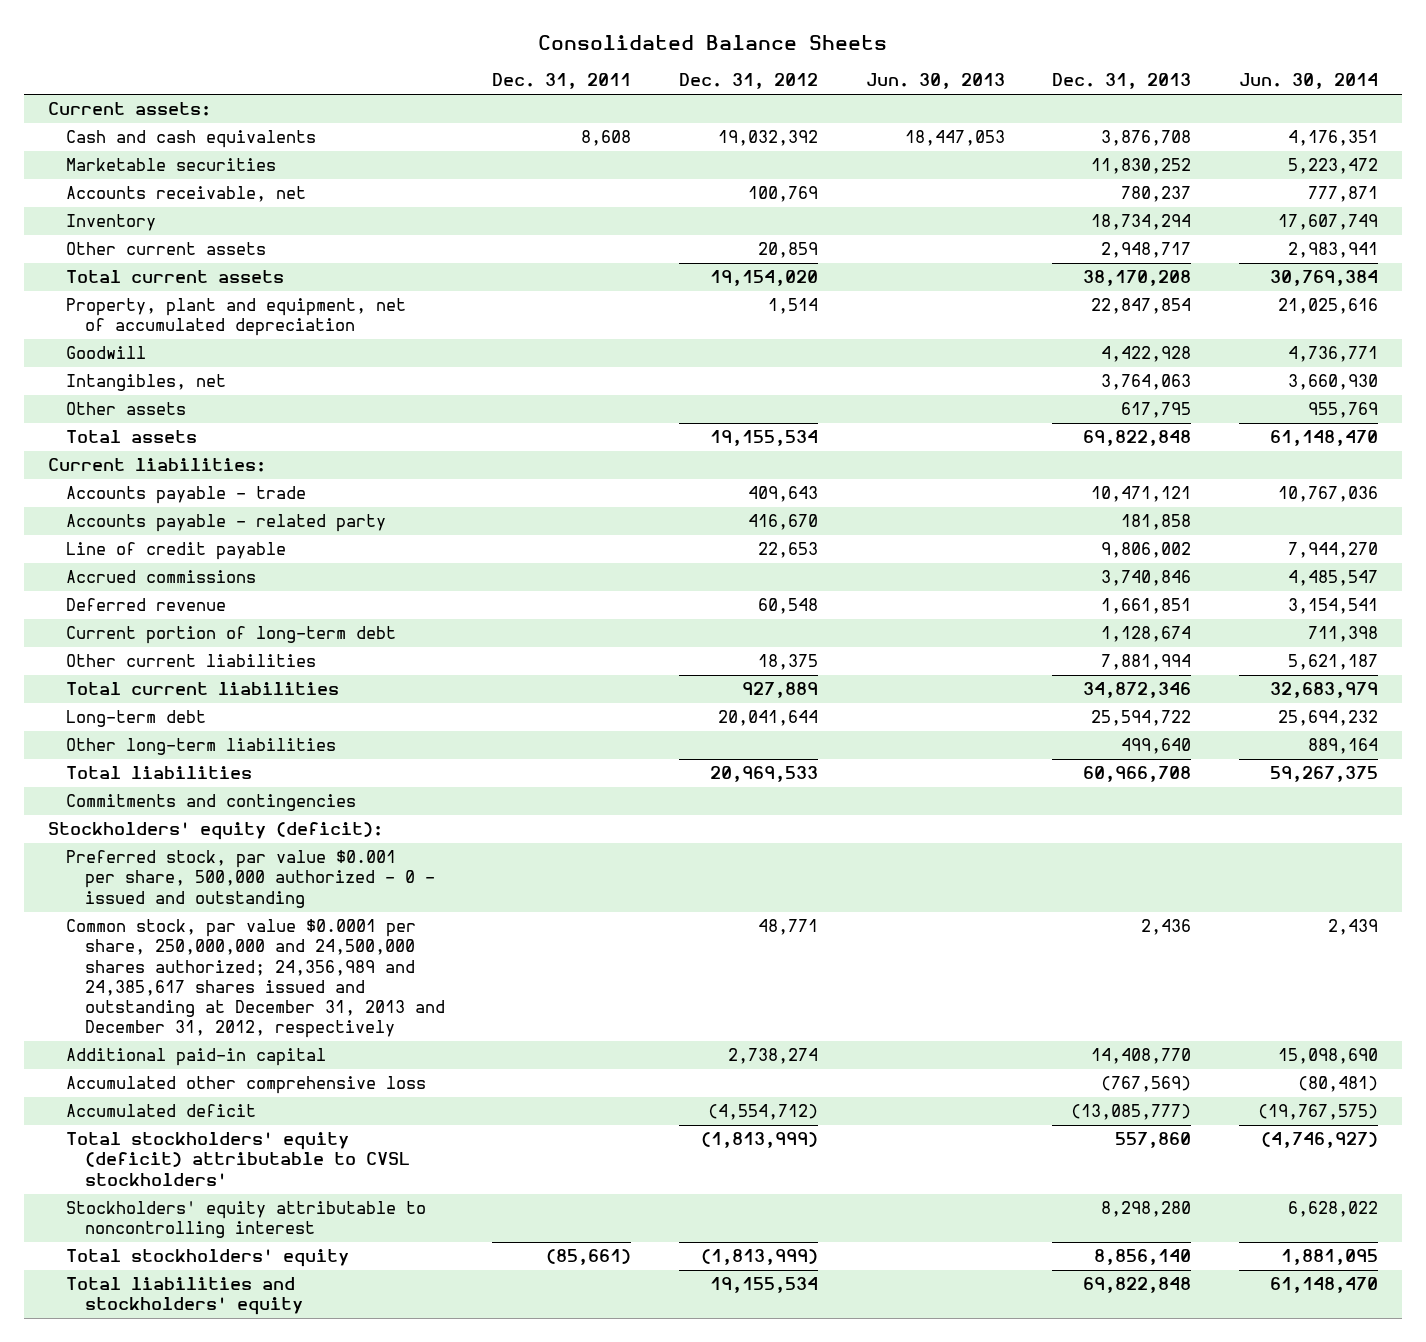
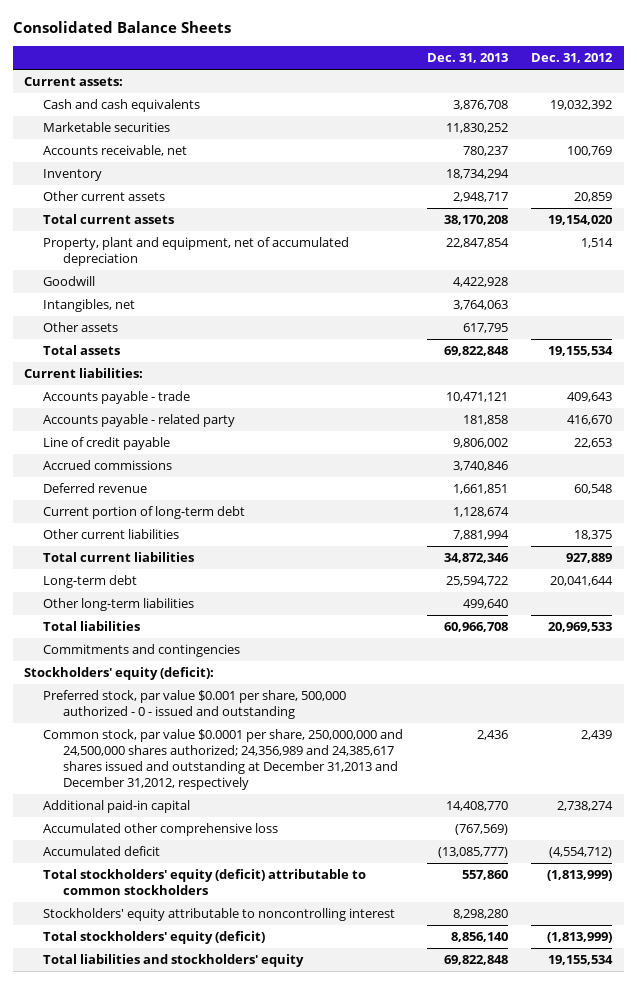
- | Dec. 31, 2011 | Dec. 31, 2012 | Jun. 30, 2013 | Dec. 31, 2013 | Jun. 30, 2014
+ | Dec. 31, 2013 | Dec. 31, 2012
- Common stock, par value $0.0001 per share, 250,000,000 and 24,500,000 shares authorized; 24,356,989 and 24,385,617 shares issued and outstanding at December 31, 2013 and December 31, 2012, respectively | | 48,771 | | 2,436 | 2,439
+ Common stock, par value $0.0001 per share, 250,000,000 and 24,500,000 shares authorized; 24,356,989 and 24,385,617 shares issued and outstanding at December 31,2013 and December 31,2012, respectively | 2,436 | 2,439
- Total stockholders' equity (deficit) attributable to CVSL stockholders' | | (1,813,999) | | 557,860 | (4,746,927)
+ Total stockholders' equity (deficit) attributable to common stockholders | 557,860 | (1,813,999)
- Total stockholders' equity | (85,661) | (1,813,999) | | 8,856,140 | 1,881,095
+ Total stockholders' equity (deficit) | 8,856,140 | (1,813,999)

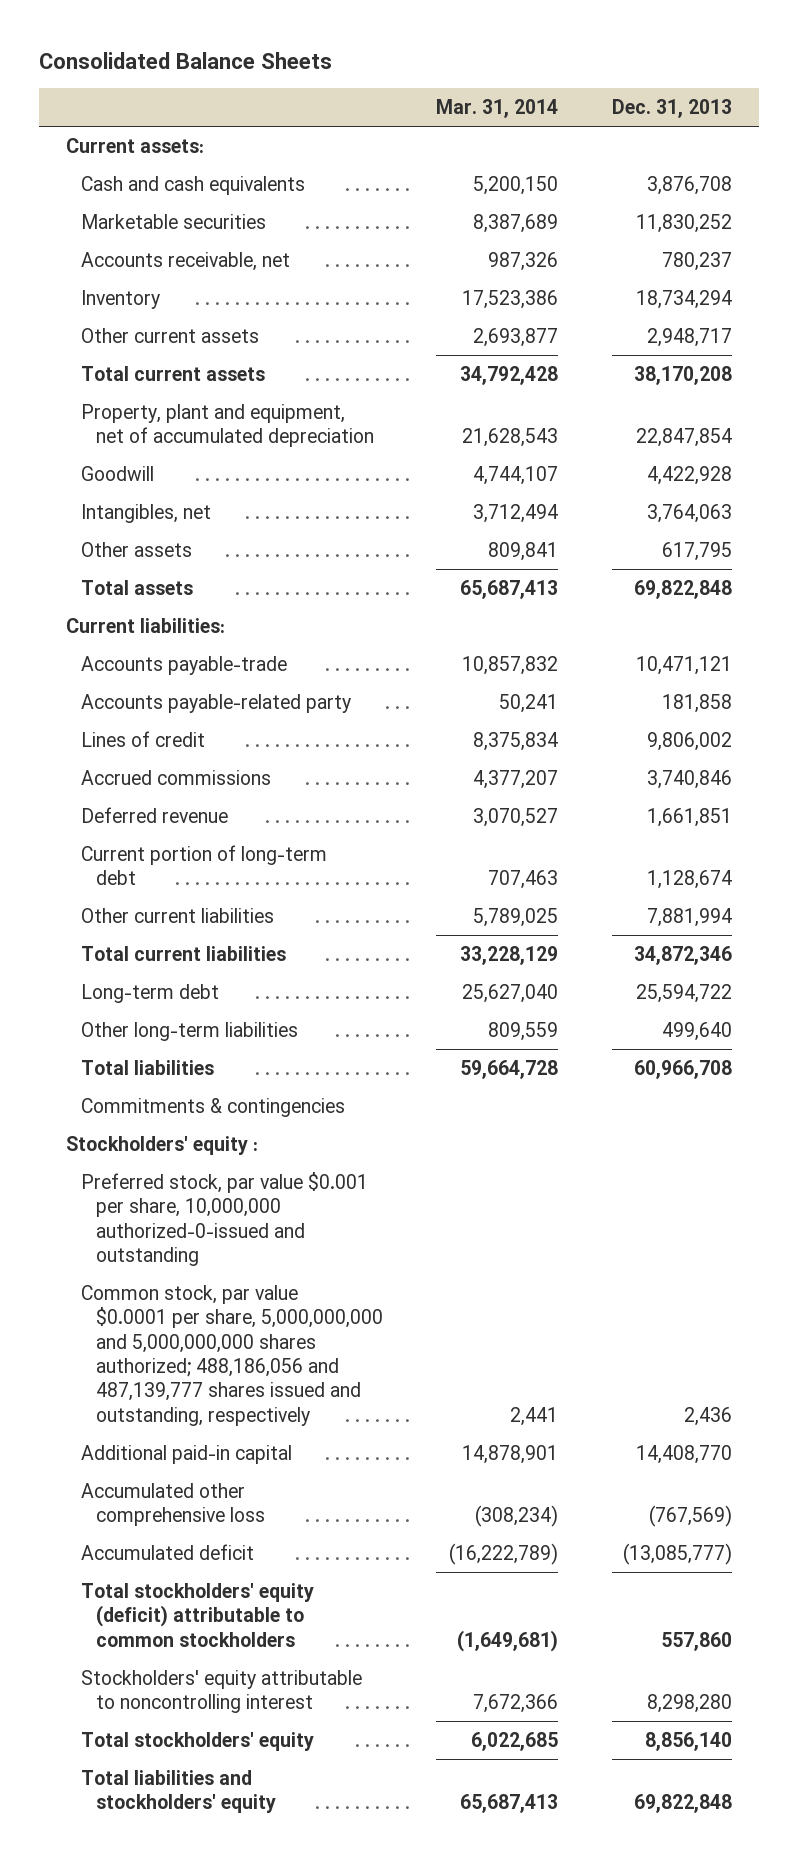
- | Dec. 31, 2013 | Dec. 31, 2012
+ | Mar. 31, 2014 | Dec. 31, 2013
- Accounts payable - trade | 10,471,121 | 409,643
- Accounts payable - related party | 181,858 | 416,670
- Line of credit payable | 9,806,002 | 22,653
+ Accounts payable-trade | 10,857,832 | 10,471,121
+ Accounts payable-related party | 50,241 | 181,858
+ Lines of credit | 8,375,834 | 9,806,002
- Commitments and contingencies
- Stockholders' equity (deficit):
- Preferred stock, par value $0.001 per share, 500,000 authorized - 0 - issued and outstanding
- Common stock, par value $0.0001 per share, 250,000,000 and 24,500,000 shares authorized; 24,356,989 and 24,385,617 shares issued and outstanding at December 31,2013 and December 31,2012, respectively | 2,436 | 2,439
+ Commitments & contingencies
+ Stockholders' equity :
+ Preferred stock, par value $0.001 per share, 10,000,000 authorized-0-issued and outstanding
+ Common stock, par value $0.0001 per share, 5,000,000,000 and 5,000,000,000 shares authorized; 488,186,056 and 487,139,777 shares issued and outstanding, respectively | 2,441 | 2,436
- Total stockholders' equity (deficit) | 8,856,140 | (1,813,999)
+ Total stockholders' equity | 6,022,685 | 8,856,140

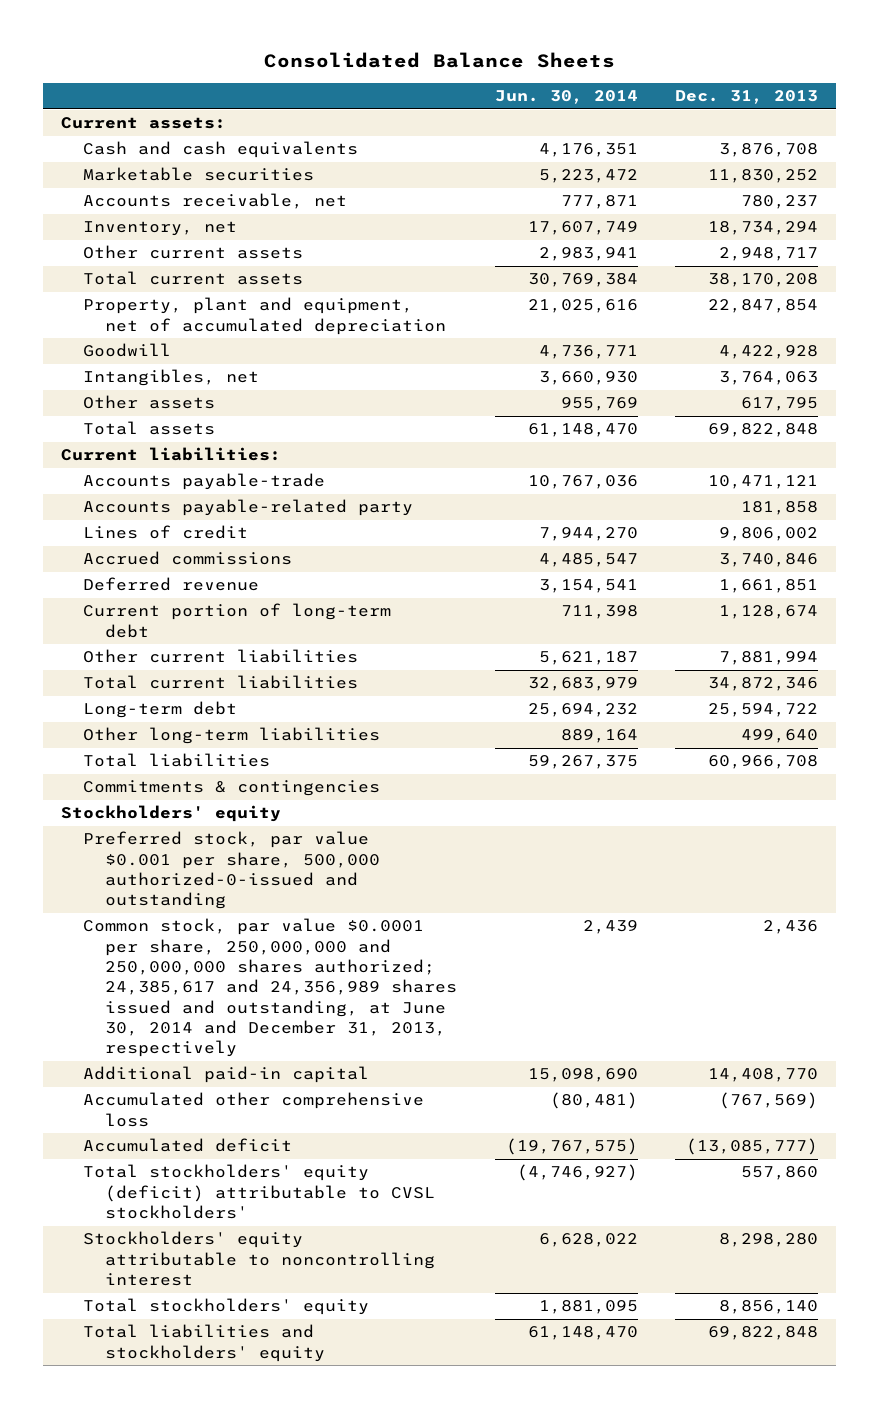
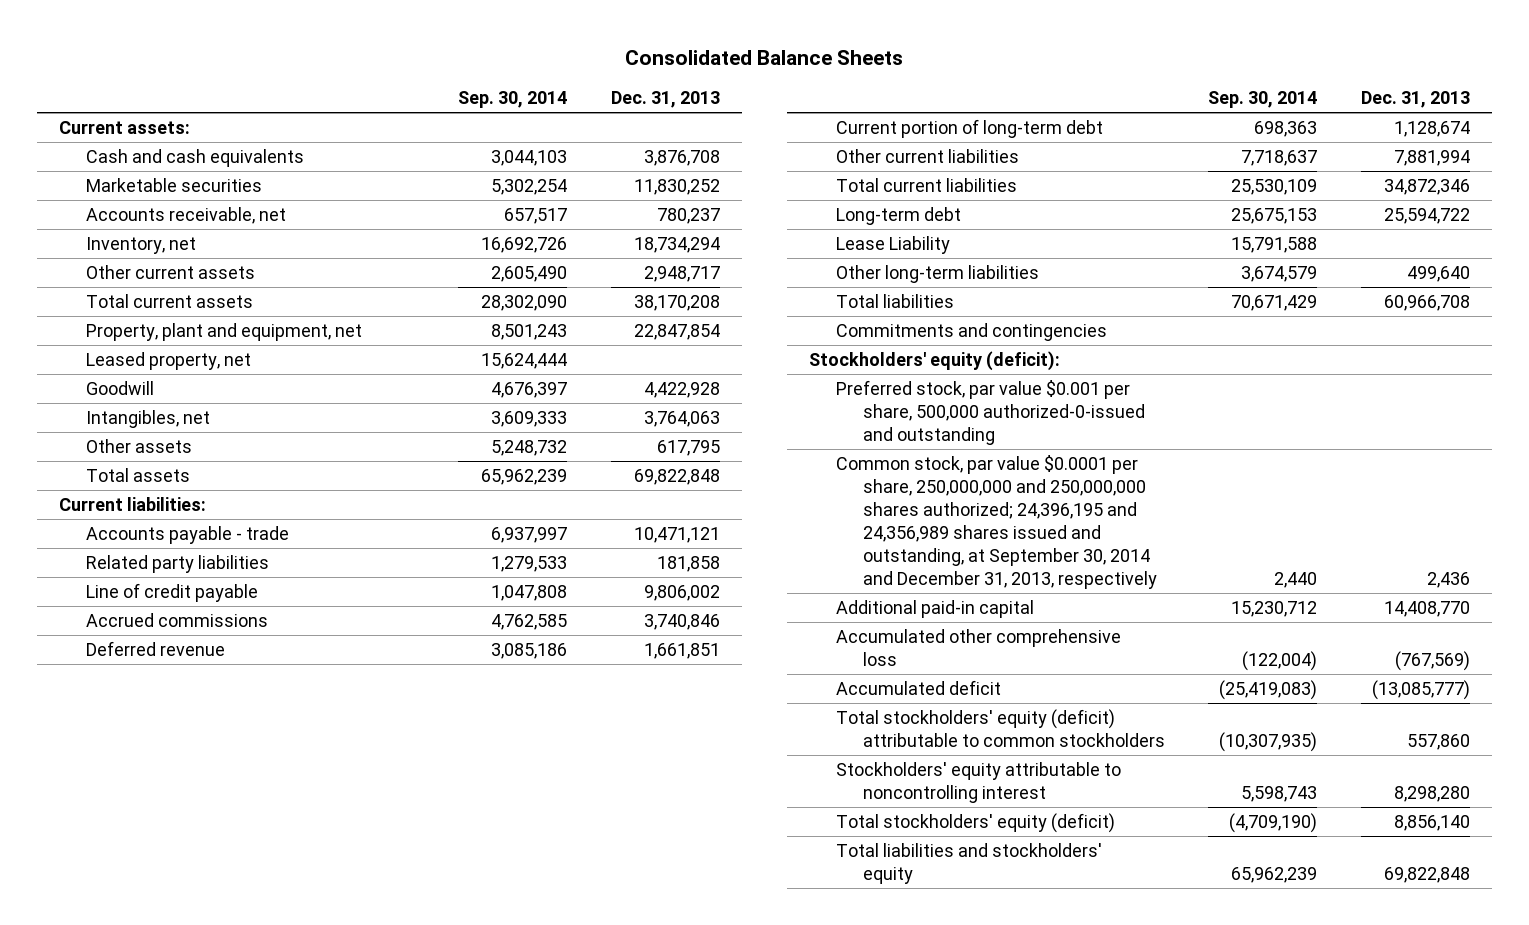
- | Jun. 30, 2014 | Dec. 31, 2013
+ | Sep. 30, 2014 | Dec. 31, 2013
- Property, plant and equipment, net of accumulated depreciation | 21,025,616 | 22,847,854
+ Property, plant and equipment, net | 8,501,243 | 22,847,854
+ Leased property, net | 15,624,444 |
- Accounts payable-trade | 10,767,036 | 10,471,121
- Accounts payable-related party | | 181,858
- Lines of credit | 7,944,270 | 9,806,002
+ Accounts payable - trade | 6,937,997 | 10,471,121
+ Related party liabilities | 1,279,533 | 181,858
+ Line of credit payable | 1,047,808 | 9,806,002
+ Lease Liability | 15,791,588 |
- Commitments & contingencies
- Stockholders' equity
+ Commitments and contingencies
+ Stockholders' equity (deficit):
- Common stock, par value $0.0001 per share, 250,000,000 and 250,000,000 shares authorized; 24,385,617 and 24,356,989 shares issued and outstanding, at June 30, 2014 and December 31, 2013, respectively | 2,439 | 2,436
+ Common stock, par value $0.0001 per share, 250,000,000 and 250,000,000 shares authorized; 24,396,195 and 24,356,989 shares issued and outstanding, at September 30, 2014 and December 31, 2013, respectively | 2,440 | 2,436
- Total stockholders' equity (deficit) attributable to CVSL stockholders' | (4,746,927) | 557,860
+ Total stockholders' equity (deficit) attributable to common stockholders | (10,307,935) | 557,860
- Total stockholders' equity | 1,881,095 | 8,856,140
+ Total stockholders' equity (deficit) | (4,709,190) | 8,856,140

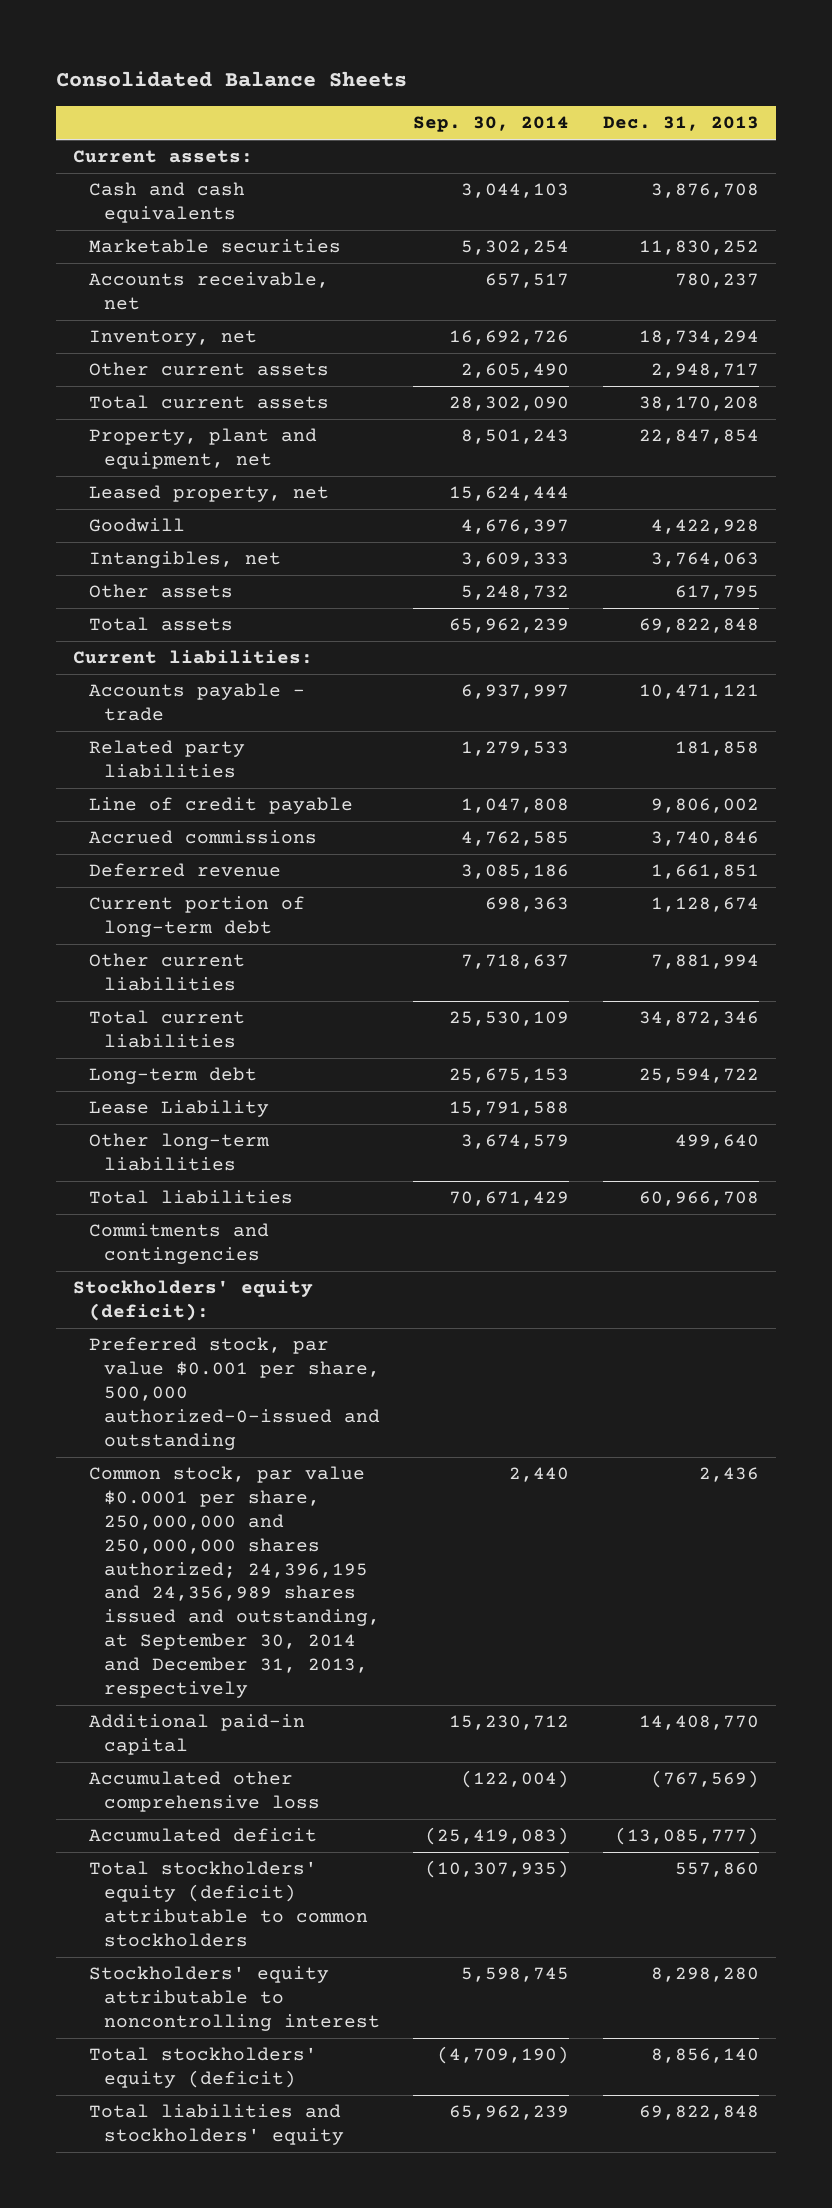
- Stockholders' equity attributable to noncontrolling interest | 5,598,743 | 8,298,280
+ Stockholders' equity attributable to noncontrolling interest | 5,598,745 | 8,298,280

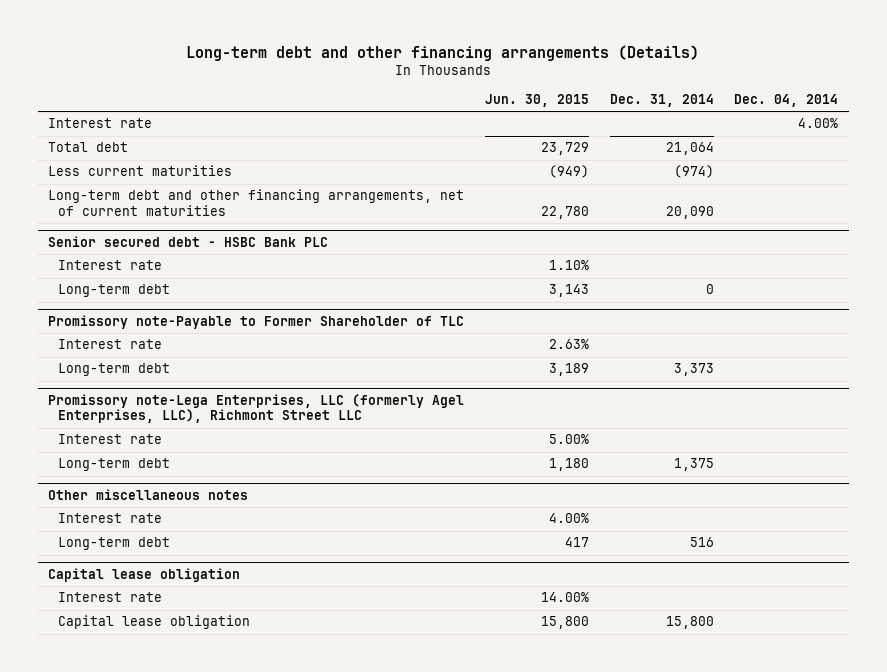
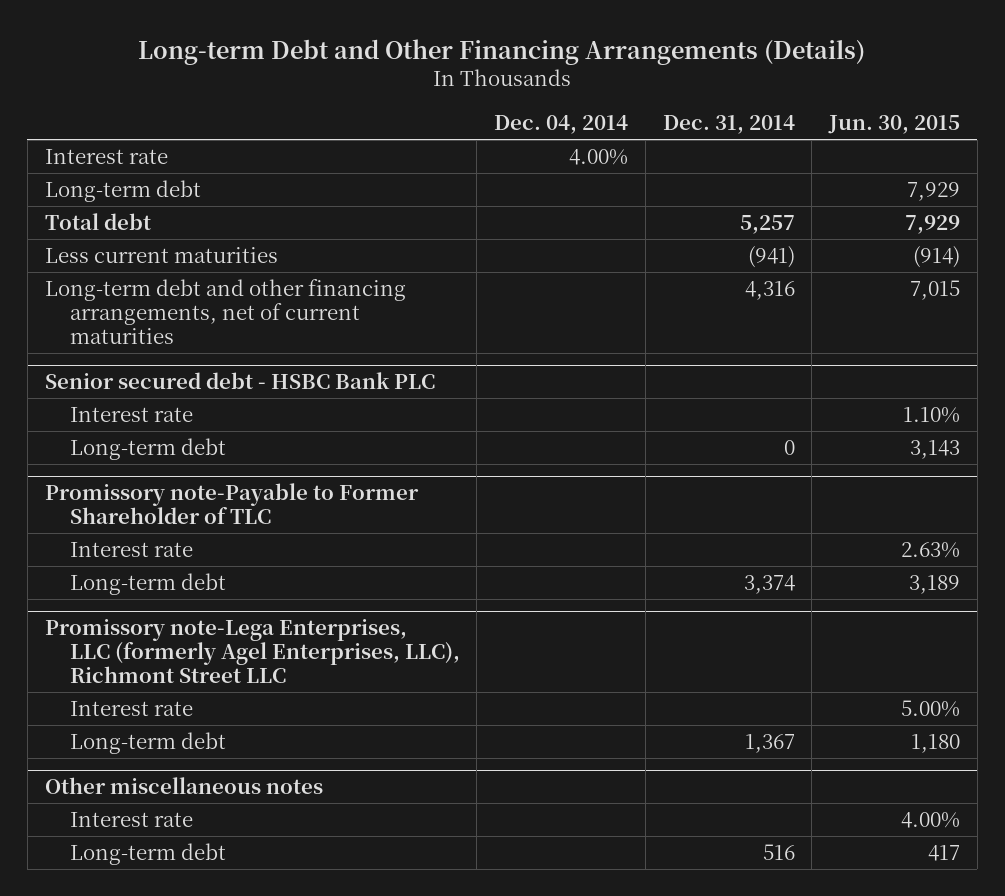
- Long-term debt and other financing arrangements (Details)
+ Long-term Debt and Other Financing Arrangements (Details)
- | Jun. 30, 2015 | Dec. 31, 2014 | Dec. 04, 2014
+ | Dec. 04, 2014 | Dec. 31, 2014 | Jun. 30, 2015
- Total debt | 23,729 | 21,064 |
- Less current maturities | (949) | (974) |
- Long-term debt and other financing arrangements, net of current maturities | 22,780 | 20,090 |
+ Long-term debt | | | 7,929
+ Total debt | | 5,257 | 7,929
+ Less current maturities | | (941) | (914)
+ Long-term debt and other financing arrangements, net of current maturities | | 4,316 | 7,015
@ Promissory note-Payable to Former Shareholder of TLC
- Long-term debt | 3,189 | 3,373 |
+ Long-term debt | | 3,374 | 3,189
@ Promissory note-Lega Enterprises, LLC (formerly Agel Enterprises, LLC), Richmont Street LLC
- Long-term debt | 1,180 | 1,375 |
+ Long-term debt | | 1,367 | 1,180
- Capital lease obligation
- Interest rate | 14.00% | |
- Capital lease obligation | 15,800 | 15,800 |

